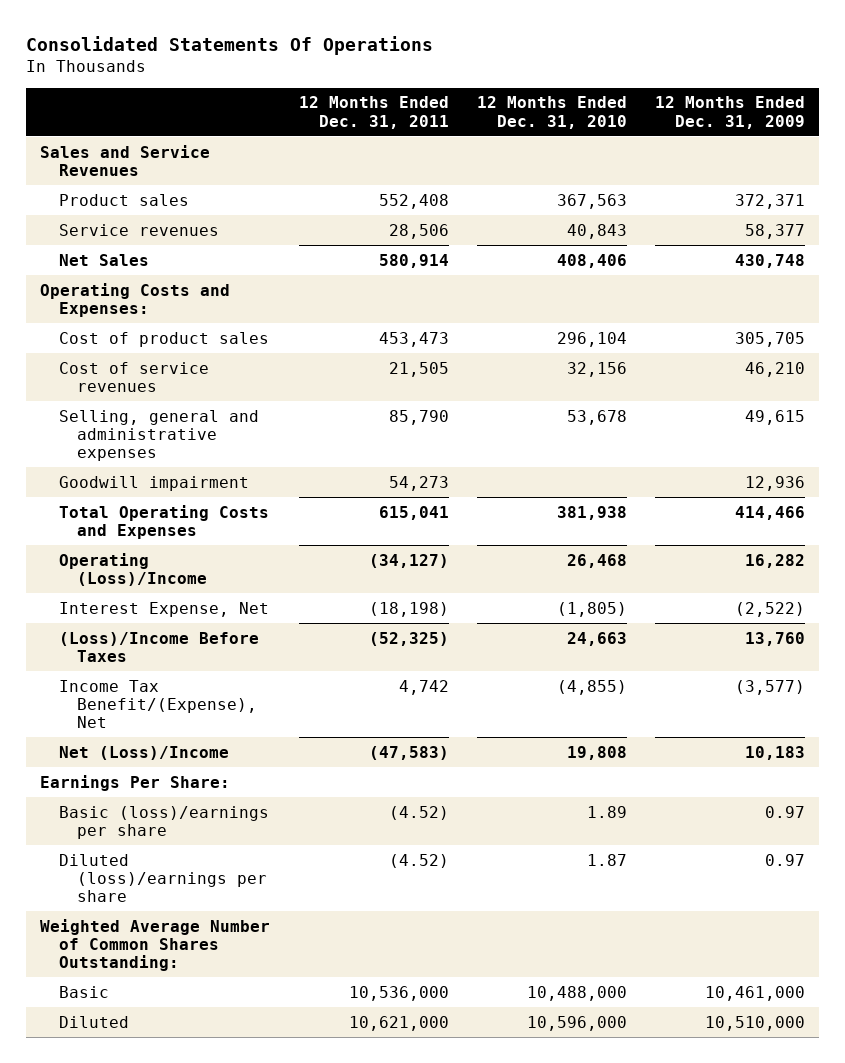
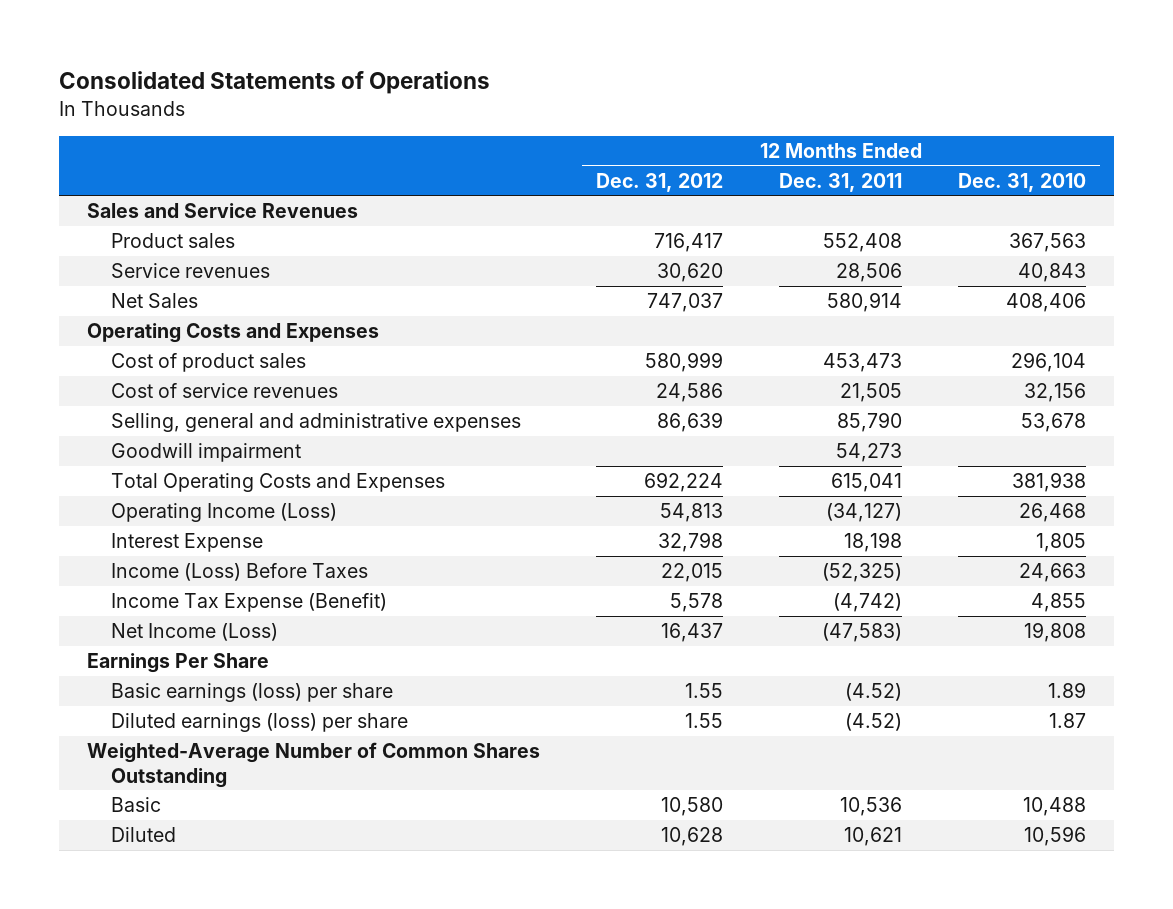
- Consolidated Statements Of Operations
+ Consolidated Statements of Operations
- | 12 Months Ended Dec. 31, 2011 | 12 Months Ended Dec. 31, 2010 | 12 Months Ended Dec. 31, 2009
+ | 12 Months Ended Dec. 31, 2012 | 12 Months Ended Dec. 31, 2011 | 12 Months Ended Dec. 31, 2010
- Operating Costs and Expenses:
+ Operating Costs and Expenses
- Operating (Loss)/Income | (34,127) | 26,468 | 16,282
- Interest Expense, Net | (18,198) | (1,805) | (2,522)
- (Loss)/Income Before Taxes | (52,325) | 24,663 | 13,760
- Income Tax Benefit/(Expense), Net | 4,742 | (4,855) | (3,577)
- Net (Loss)/Income | (47,583) | 19,808 | 10,183
- Earnings Per Share:
- Basic (loss)/earnings per share | (4.52) | 1.89 | 0.97
- Diluted (loss)/earnings per share | (4.52) | 1.87 | 0.97
- Weighted Average Number of Common Shares Outstanding:
- Basic | 10,536,000 | 10,488,000 | 10,461,000
- Diluted | 10,621,000 | 10,596,000 | 10,510,000
+ Operating Income (Loss) | 54,813 | (34,127) | 26,468
+ Interest Expense | 32,798 | 18,198 | 1,805
+ Income (Loss) Before Taxes | 22,015 | (52,325) | 24,663
+ Income Tax Expense (Benefit) | 5,578 | (4,742) | 4,855
+ Net Income (Loss) | 16,437 | (47,583) | 19,808
+ Earnings Per Share
+ Basic earnings (loss) per share | 1.55 | (4.52) | 1.89
+ Diluted earnings (loss) per share | 1.55 | (4.52) | 1.87
+ Weighted-Average Number of Common Shares Outstanding
+ Basic | 10,580 | 10,536 | 10,488
+ Diluted | 10,628 | 10,621 | 10,596

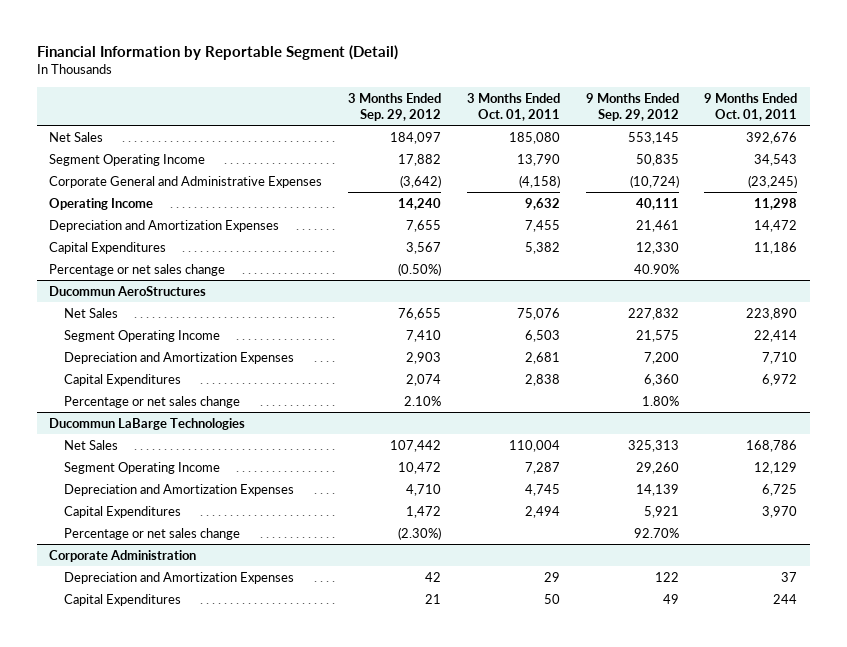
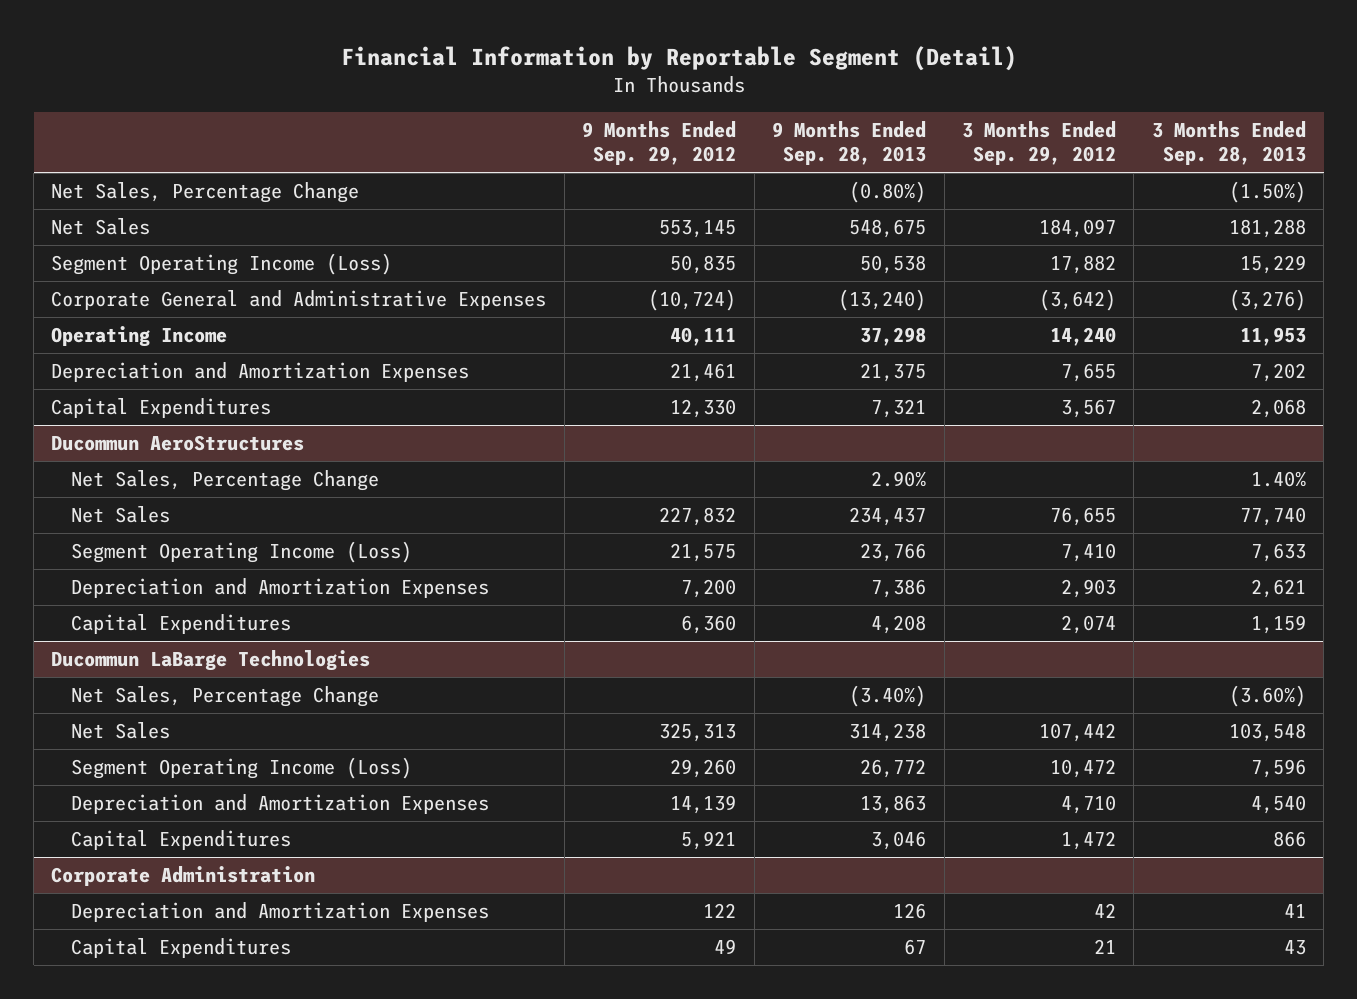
- | 3 Months Ended Sep. 29, 2012 | 3 Months Ended Oct. 01, 2011 | 9 Months Ended Sep. 29, 2012 | 9 Months Ended Oct. 01, 2011
+ | 9 Months Ended Sep. 29, 2012 | 9 Months Ended Sep. 28, 2013 | 3 Months Ended Sep. 29, 2012 | 3 Months Ended Sep. 28, 2013
+ Net Sales, Percentage Change | | (0.80%) | | (1.50%)
- Segment Operating Income | 17,882 | 13,790 | 50,835 | 34,543
+ Segment Operating Income (Loss) | 50,835 | 50,538 | 17,882 | 15,229
- Percentage or net sales change | (0.50%) | | 40.90% |
@ Ducommun AeroStructures
+ Net Sales, Percentage Change | | 2.90% | | 1.40%
- Segment Operating Income | 7,410 | 6,503 | 21,575 | 22,414
+ Segment Operating Income (Loss) | 21,575 | 23,766 | 7,410 | 7,633
- Percentage or net sales change | 2.10% | | 1.80% |
@ Ducommun LaBarge Technologies
+ Net Sales, Percentage Change | | (3.40%) | | (3.60%)
- Segment Operating Income | 10,472 | 7,287 | 29,260 | 12,129
+ Segment Operating Income (Loss) | 29,260 | 26,772 | 10,472 | 7,596
- Percentage or net sales change | (2.30%) | | 92.70% |

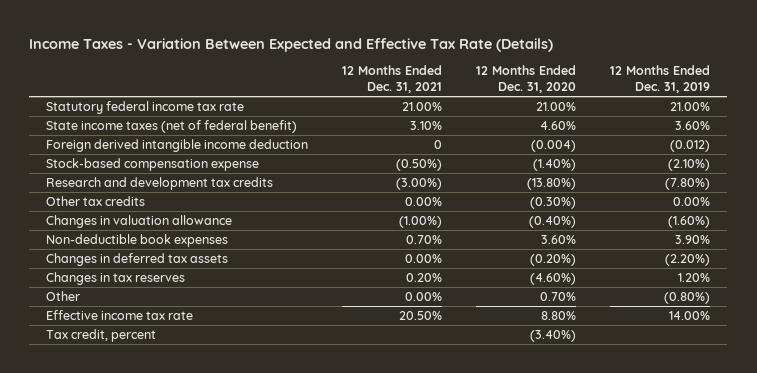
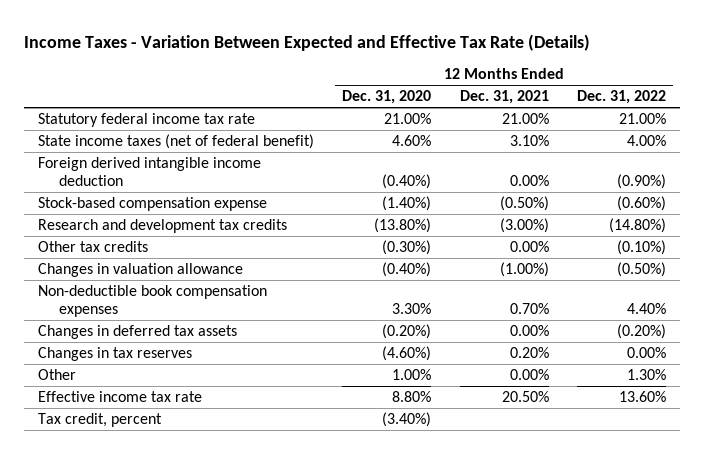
- | 12 Months Ended Dec. 31, 2021 | 12 Months Ended Dec. 31, 2020 | 12 Months Ended Dec. 31, 2019
+ | 12 Months Ended Dec. 31, 2020 | 12 Months Ended Dec. 31, 2021 | 12 Months Ended Dec. 31, 2022
- Foreign derived intangible income deduction | 0 | (0.004) | (0.012)
+ Foreign derived intangible income deduction | (0.40%) | 0.00% | (0.90%)
- Non-deductible book expenses | 0.70% | 3.60% | 3.90%
+ Non-deductible book compensation expenses | 3.30% | 0.70% | 4.40%
- Other | 0.00% | 0.70% | (0.80%)
+ Other | 1.00% | 0.00% | 1.30%

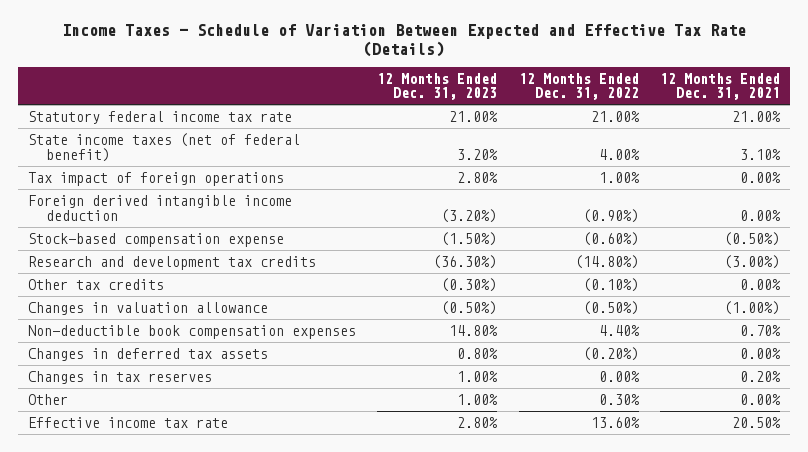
- Income Taxes - Variation Between Expected and Effective Tax Rate (Details)
+ Income Taxes - Schedule of Variation Between Expected and Effective Tax Rate (Details)
- | 12 Months Ended Dec. 31, 2020 | 12 Months Ended Dec. 31, 2021 | 12 Months Ended Dec. 31, 2022
+ | 12 Months Ended Dec. 31, 2023 | 12 Months Ended Dec. 31, 2022 | 12 Months Ended Dec. 31, 2021
+ Tax impact of foreign operations | 2.80% | 1.00% | 0.00%
- Other | 1.00% | 0.00% | 1.30%
+ Other | 1.00% | 0.30% | 0.00%
- Tax credit, percent | (3.40%) | |

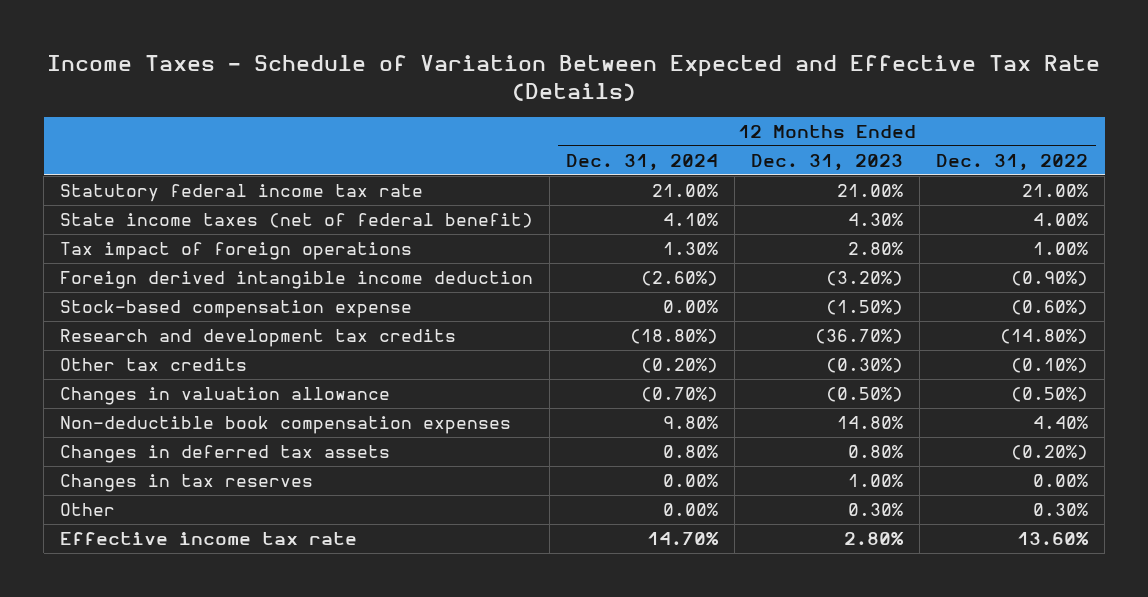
- | 12 Months Ended Dec. 31, 2023 | 12 Months Ended Dec. 31, 2022 | 12 Months Ended Dec. 31, 2021
+ | 12 Months Ended Dec. 31, 2024 | 12 Months Ended Dec. 31, 2023 | 12 Months Ended Dec. 31, 2022
- State income taxes (net of federal benefit) | 3.20% | 4.00% | 3.10%
+ State income taxes (net of federal benefit) | 4.10% | 4.30% | 4.00%
- Research and development tax credits | (36.30%) | (14.80%) | (3.00%)
+ Research and development tax credits | (18.80%) | (36.70%) | (14.80%)
- Other | 1.00% | 0.30% | 0.00%
+ Other | 0.00% | 0.30% | 0.30%

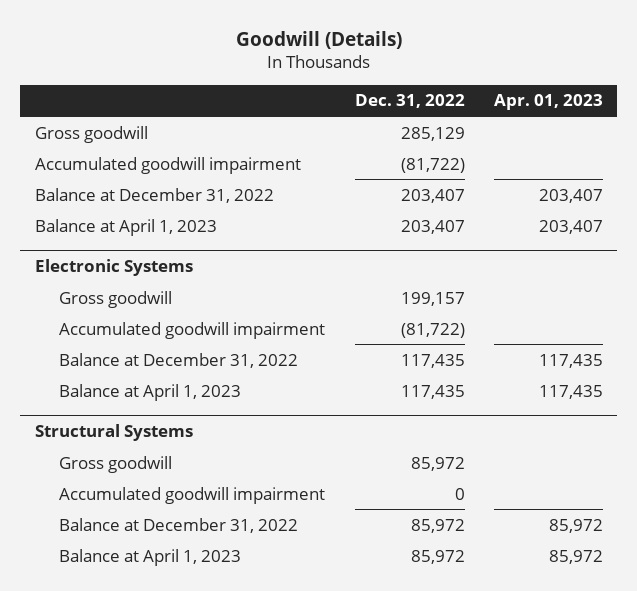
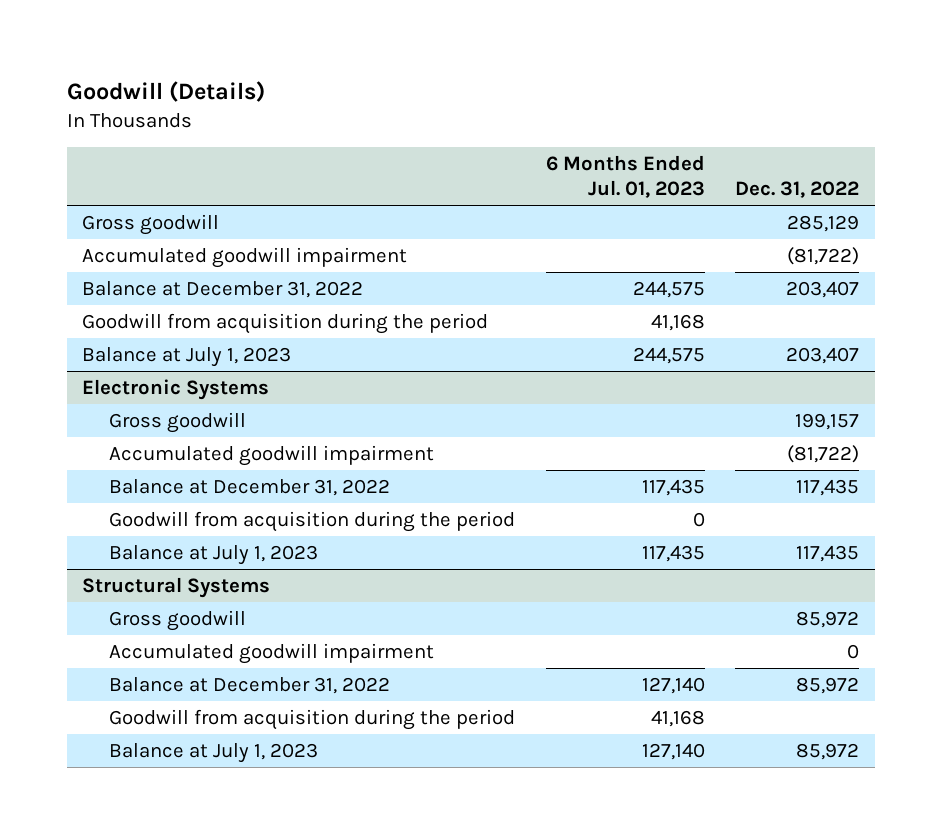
- | Dec. 31, 2022 | Apr. 01, 2023
+ | 6 Months Ended Jul. 01, 2023 | Dec. 31, 2022
- Balance at April 1, 2023 | 203,407 | 203,407
+ Goodwill from acquisition during the period | 41,168 |
+ Balance at July 1, 2023 | 244,575 | 203,407
@ Electronic Systems
- Balance at April 1, 2023 | 117,435 | 117,435
+ Goodwill from acquisition during the period | 0 |
+ Balance at July 1, 2023 | 117,435 | 117,435
@ Structural Systems
- Balance at April 1, 2023 | 85,972 | 85,972
+ Goodwill from acquisition during the period | 41,168 |
+ Balance at July 1, 2023 | 127,140 | 85,972

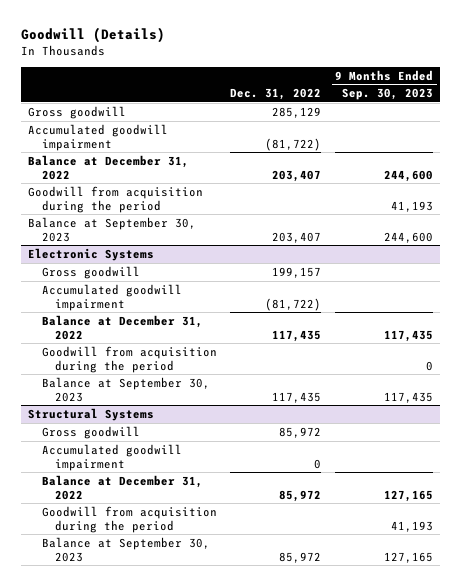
- | 6 Months Ended Jul. 01, 2023 | Dec. 31, 2022
+ | Dec. 31, 2022 | 9 Months Ended Sep. 30, 2023
- Balance at July 1, 2023 | 244,575 | 203,407
+ Balance at September 30, 2023 | 203,407 | 244,600
@ Electronic Systems
- Balance at July 1, 2023 | 117,435 | 117,435
+ Balance at September 30, 2023 | 117,435 | 117,435
@ Structural Systems
- Balance at July 1, 2023 | 127,140 | 85,972
+ Balance at September 30, 2023 | 85,972 | 127,165

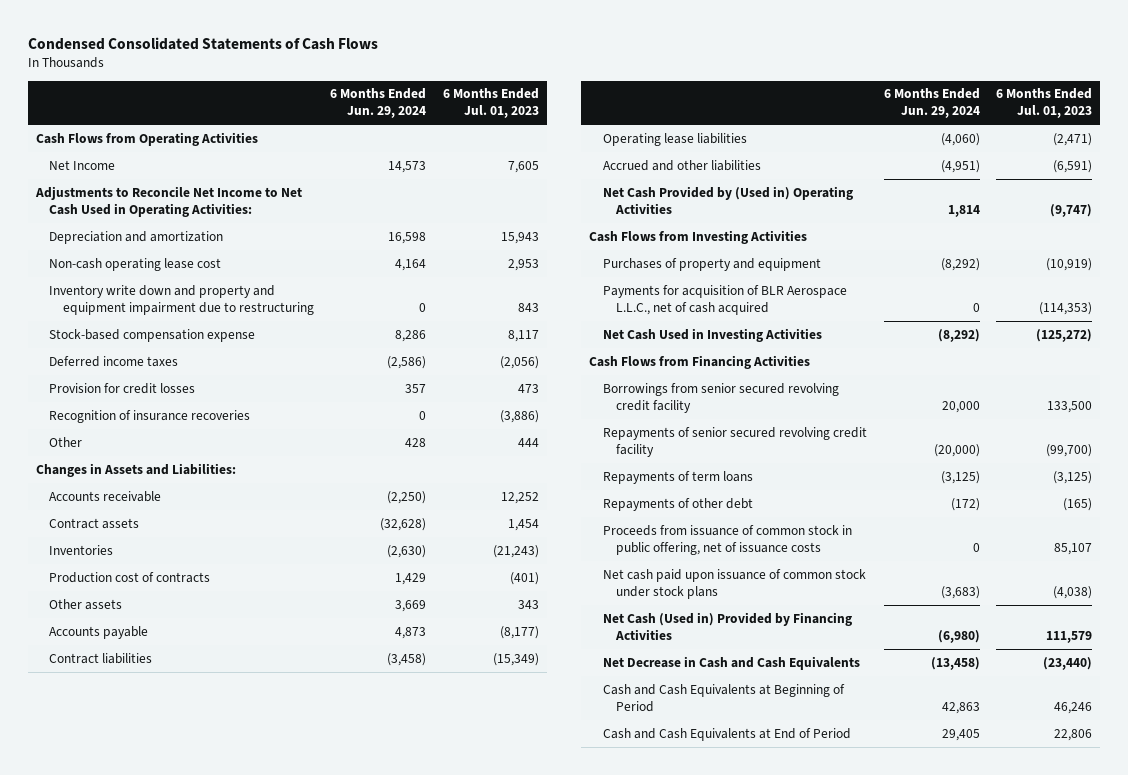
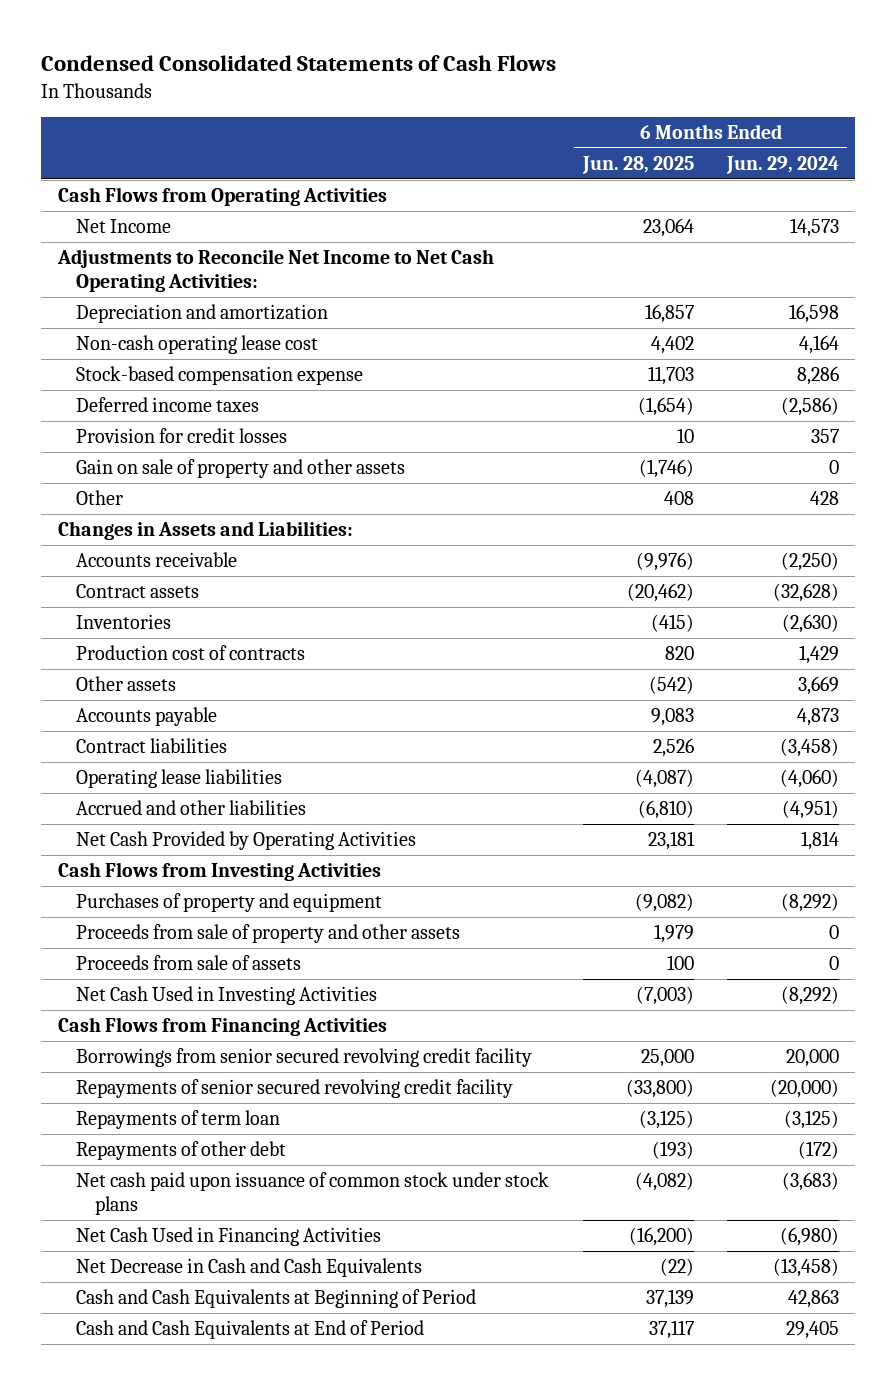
- | 6 Months Ended Jun. 29, 2024 | 6 Months Ended Jul. 01, 2023
+ | 6 Months Ended Jun. 28, 2025 | 6 Months Ended Jun. 29, 2024
- Adjustments to Reconcile Net Income to Net Cash Used in Operating Activities:
+ Adjustments to Reconcile Net Income to Net Cash Operating Activities:
- Inventory write down and property and equipment impairment due to restructuring | 0 | 843
- Recognition of insurance recoveries | 0 | (3,886)
+ Gain on sale of property and other assets | (1,746) | 0
- Net Cash Provided by (Used in) Operating Activities | 1,814 | (9,747)
+ Net Cash Provided by Operating Activities | 23,181 | 1,814
- Payments for acquisition of BLR Aerospace L.L.C., net of cash acquired | 0 | (114,353)
+ Proceeds from sale of property and other assets | 1,979 | 0
+ Proceeds from sale of assets | 100 | 0
- Repayments of term loans | (3,125) | (3,125)
+ Repayments of term loan | (3,125) | (3,125)
- Proceeds from issuance of common stock in public offering, net of issuance costs | 0 | 85,107
- Net Cash (Used in) Provided by Financing Activities | (6,980) | 111,579
+ Net Cash Used in Financing Activities | (16,200) | (6,980)

